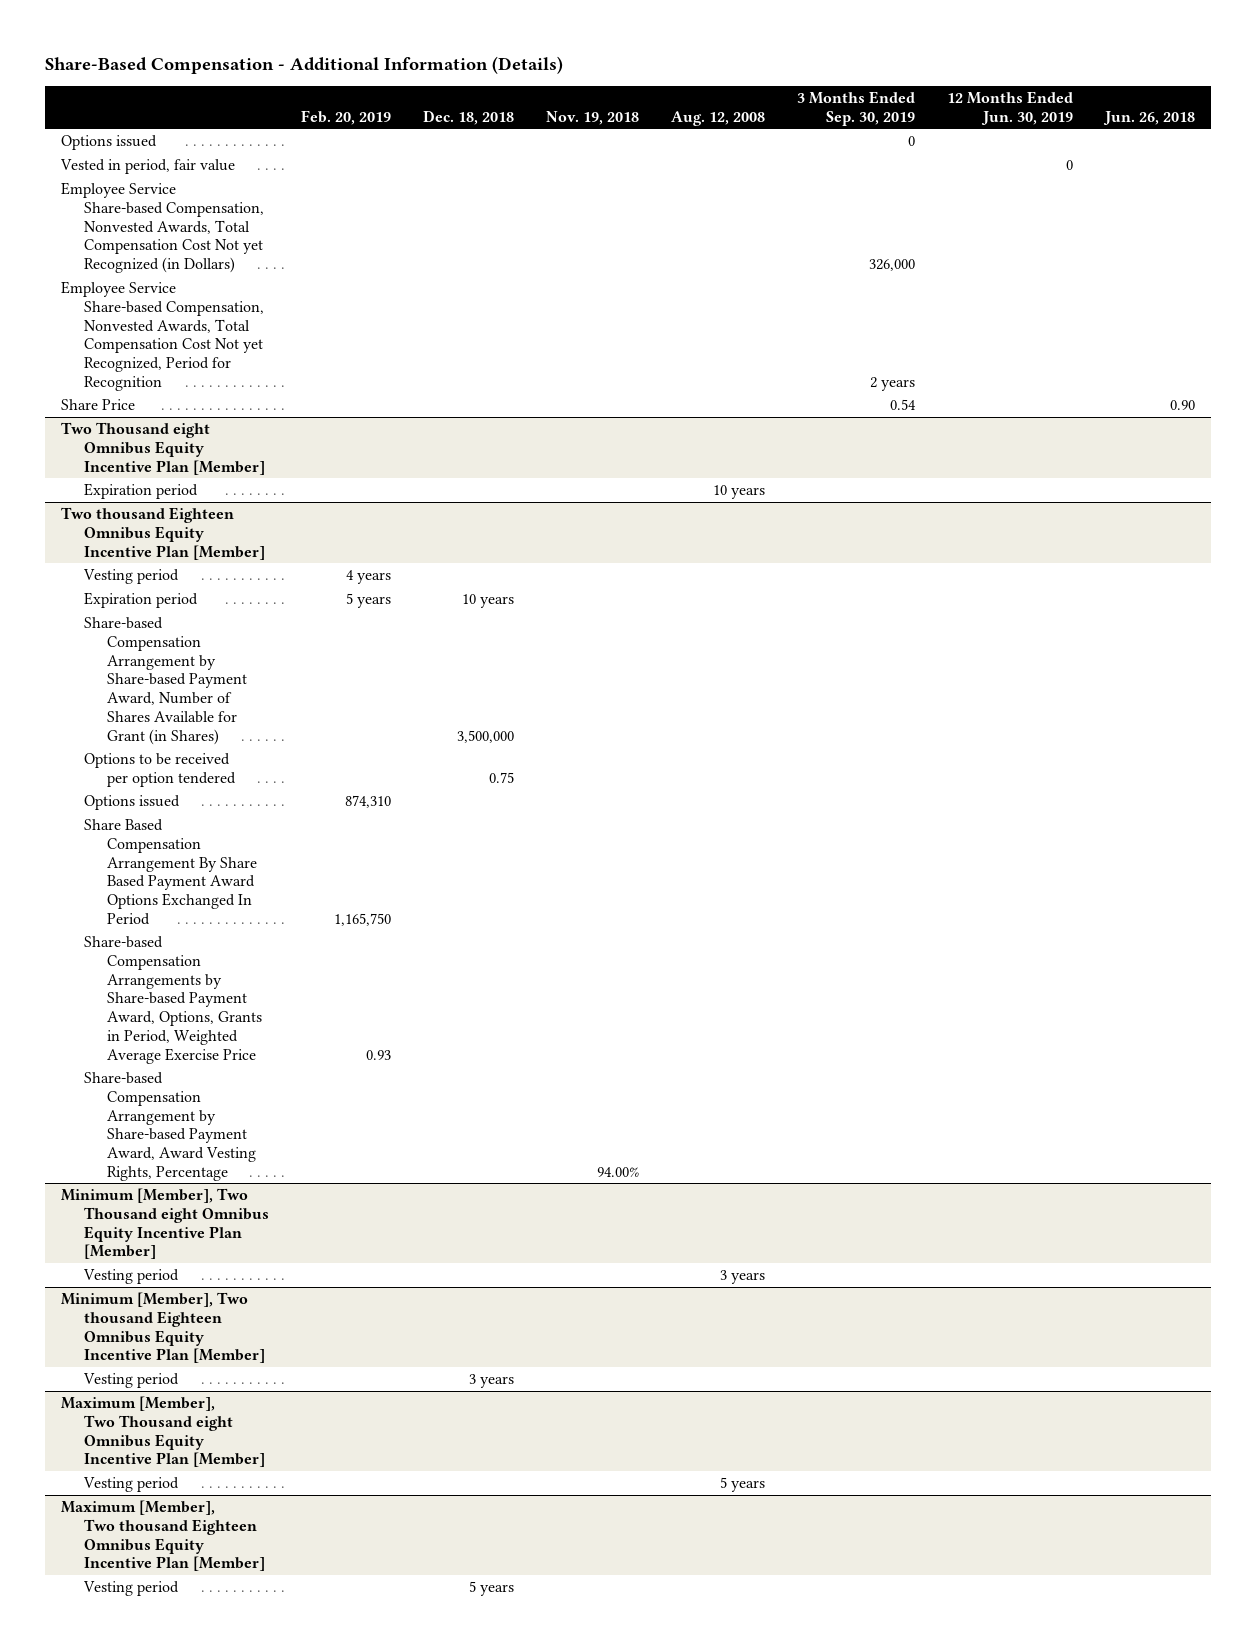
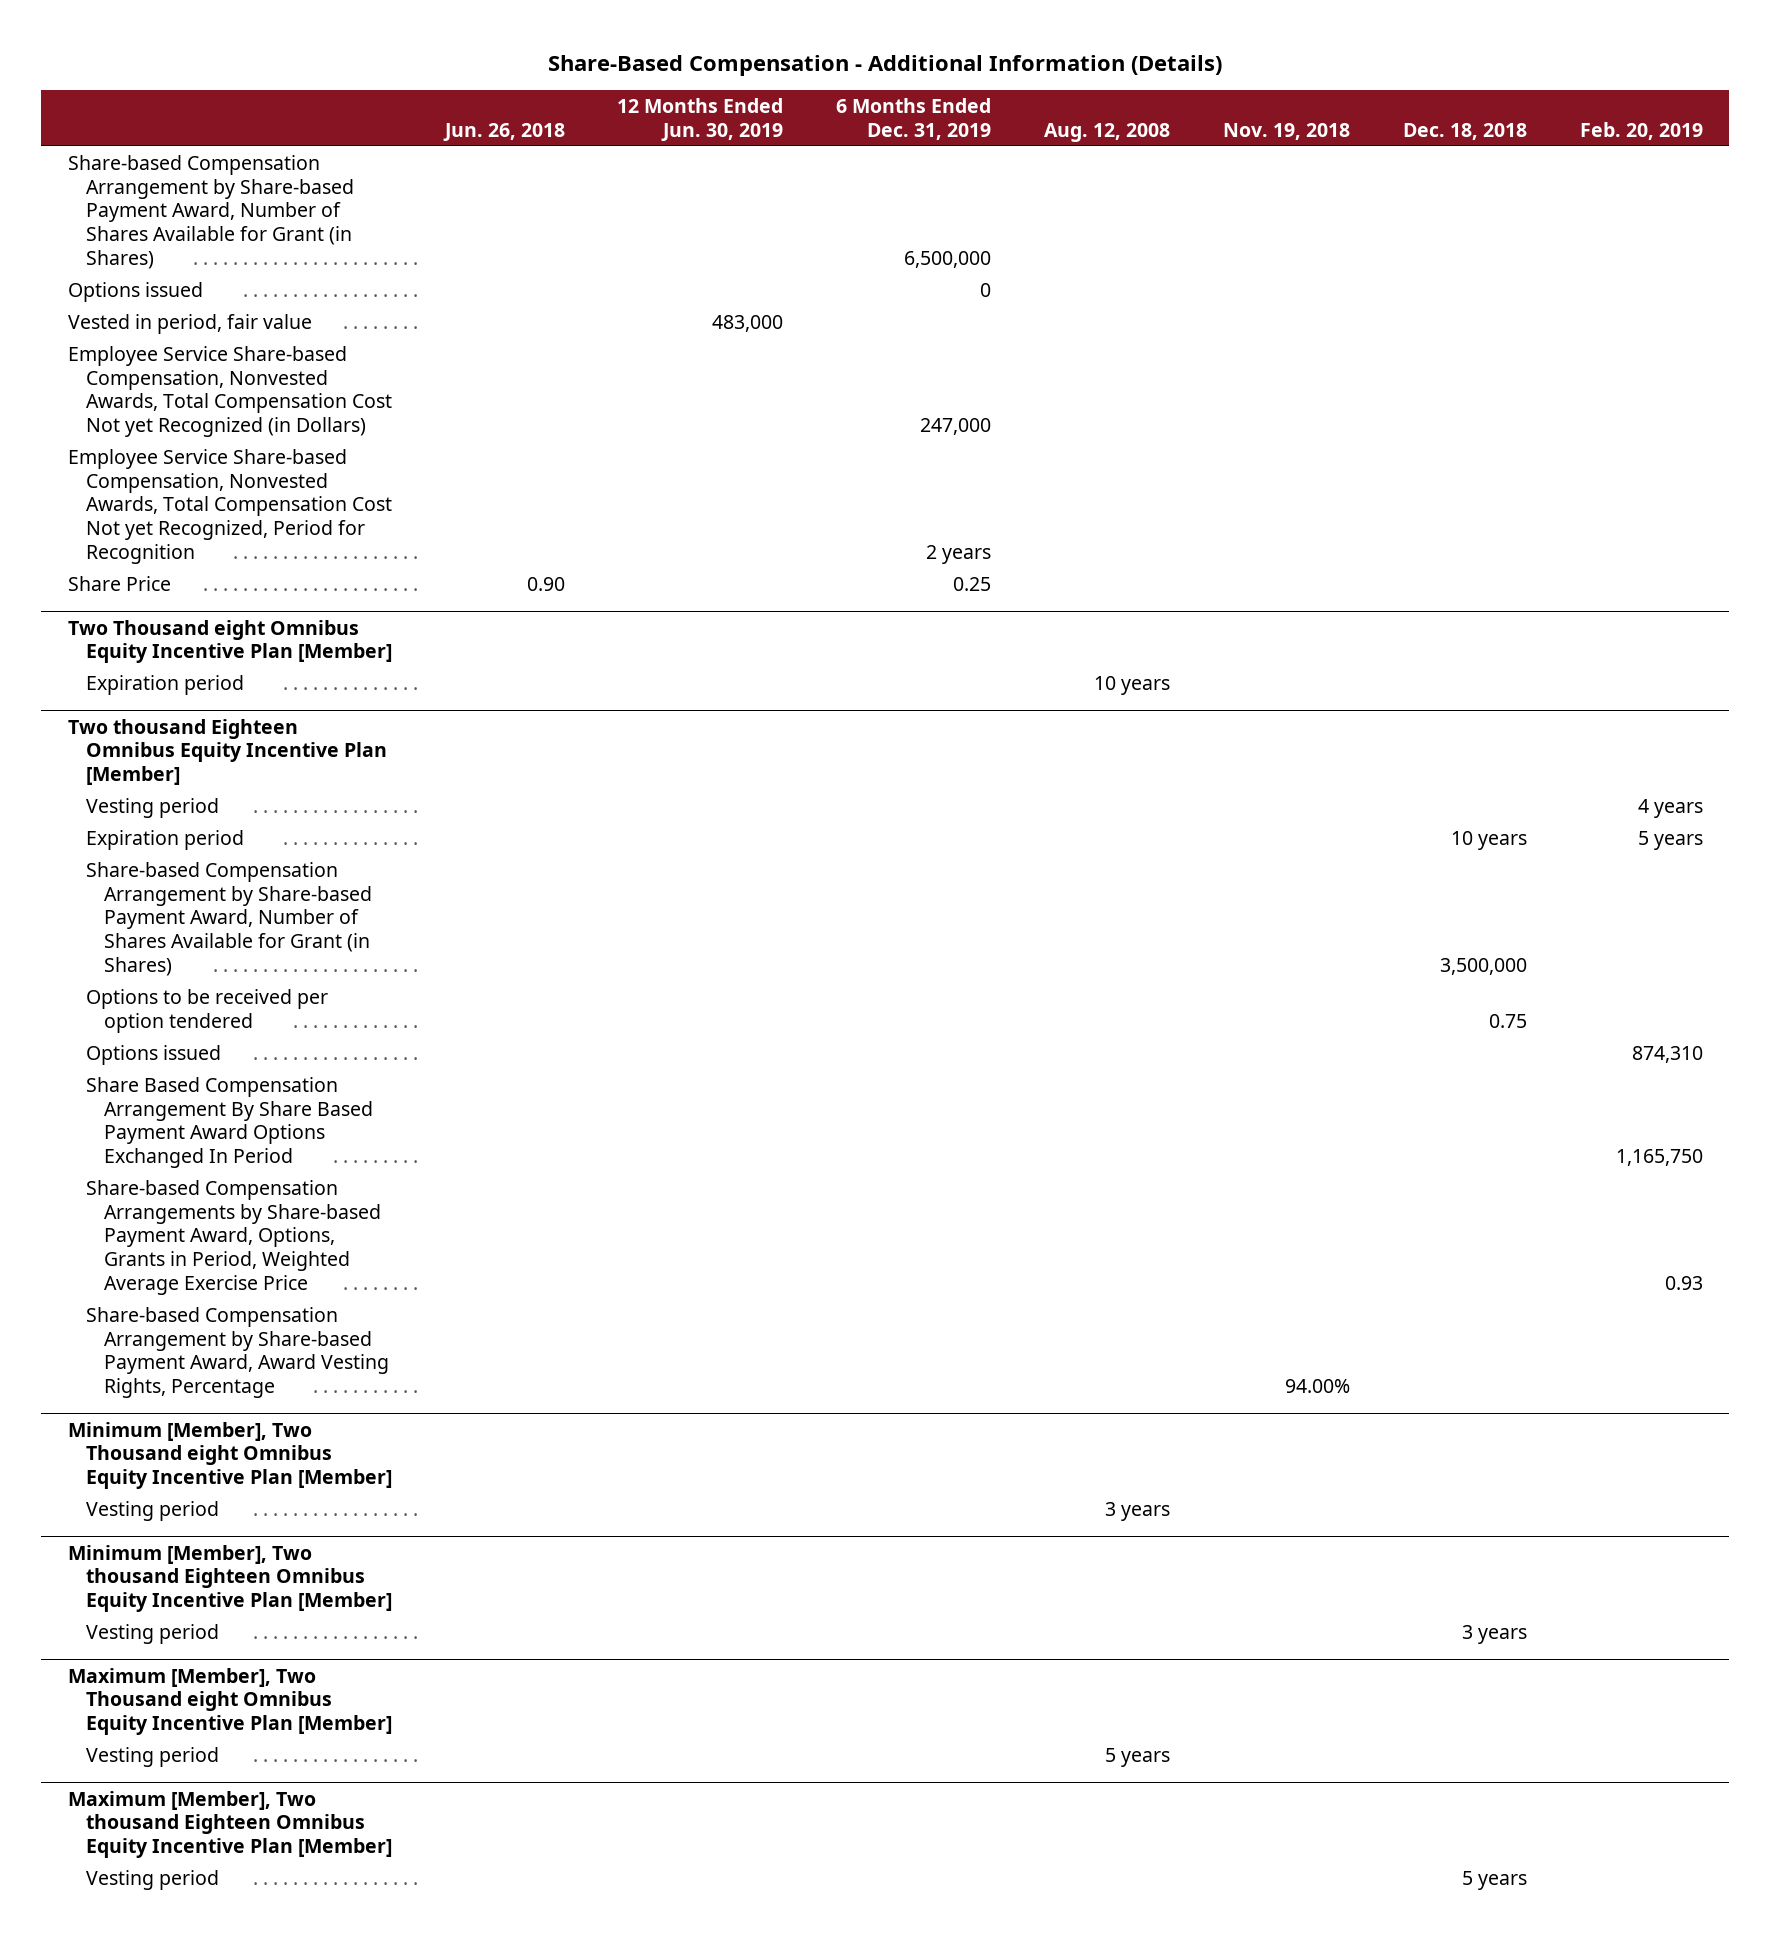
- | Feb. 20, 2019 | Dec. 18, 2018 | Nov. 19, 2018 | Aug. 12, 2008 | 3 Months Ended Sep. 30, 2019 | 12 Months Ended Jun. 30, 2019 | Jun. 26, 2018
+ | Jun. 26, 2018 | 12 Months Ended Jun. 30, 2019 | 6 Months Ended Dec. 31, 2019 | Aug. 12, 2008 | Nov. 19, 2018 | Dec. 18, 2018 | Feb. 20, 2019
+ Share-based Compensation Arrangement by Share-based Payment Award, Number of Shares Available for Grant (in Shares) | | | 6,500,000 | | | |
- Vested in period, fair value | | | | | | 0 |
+ Vested in period, fair value | | 483,000 | | | | |

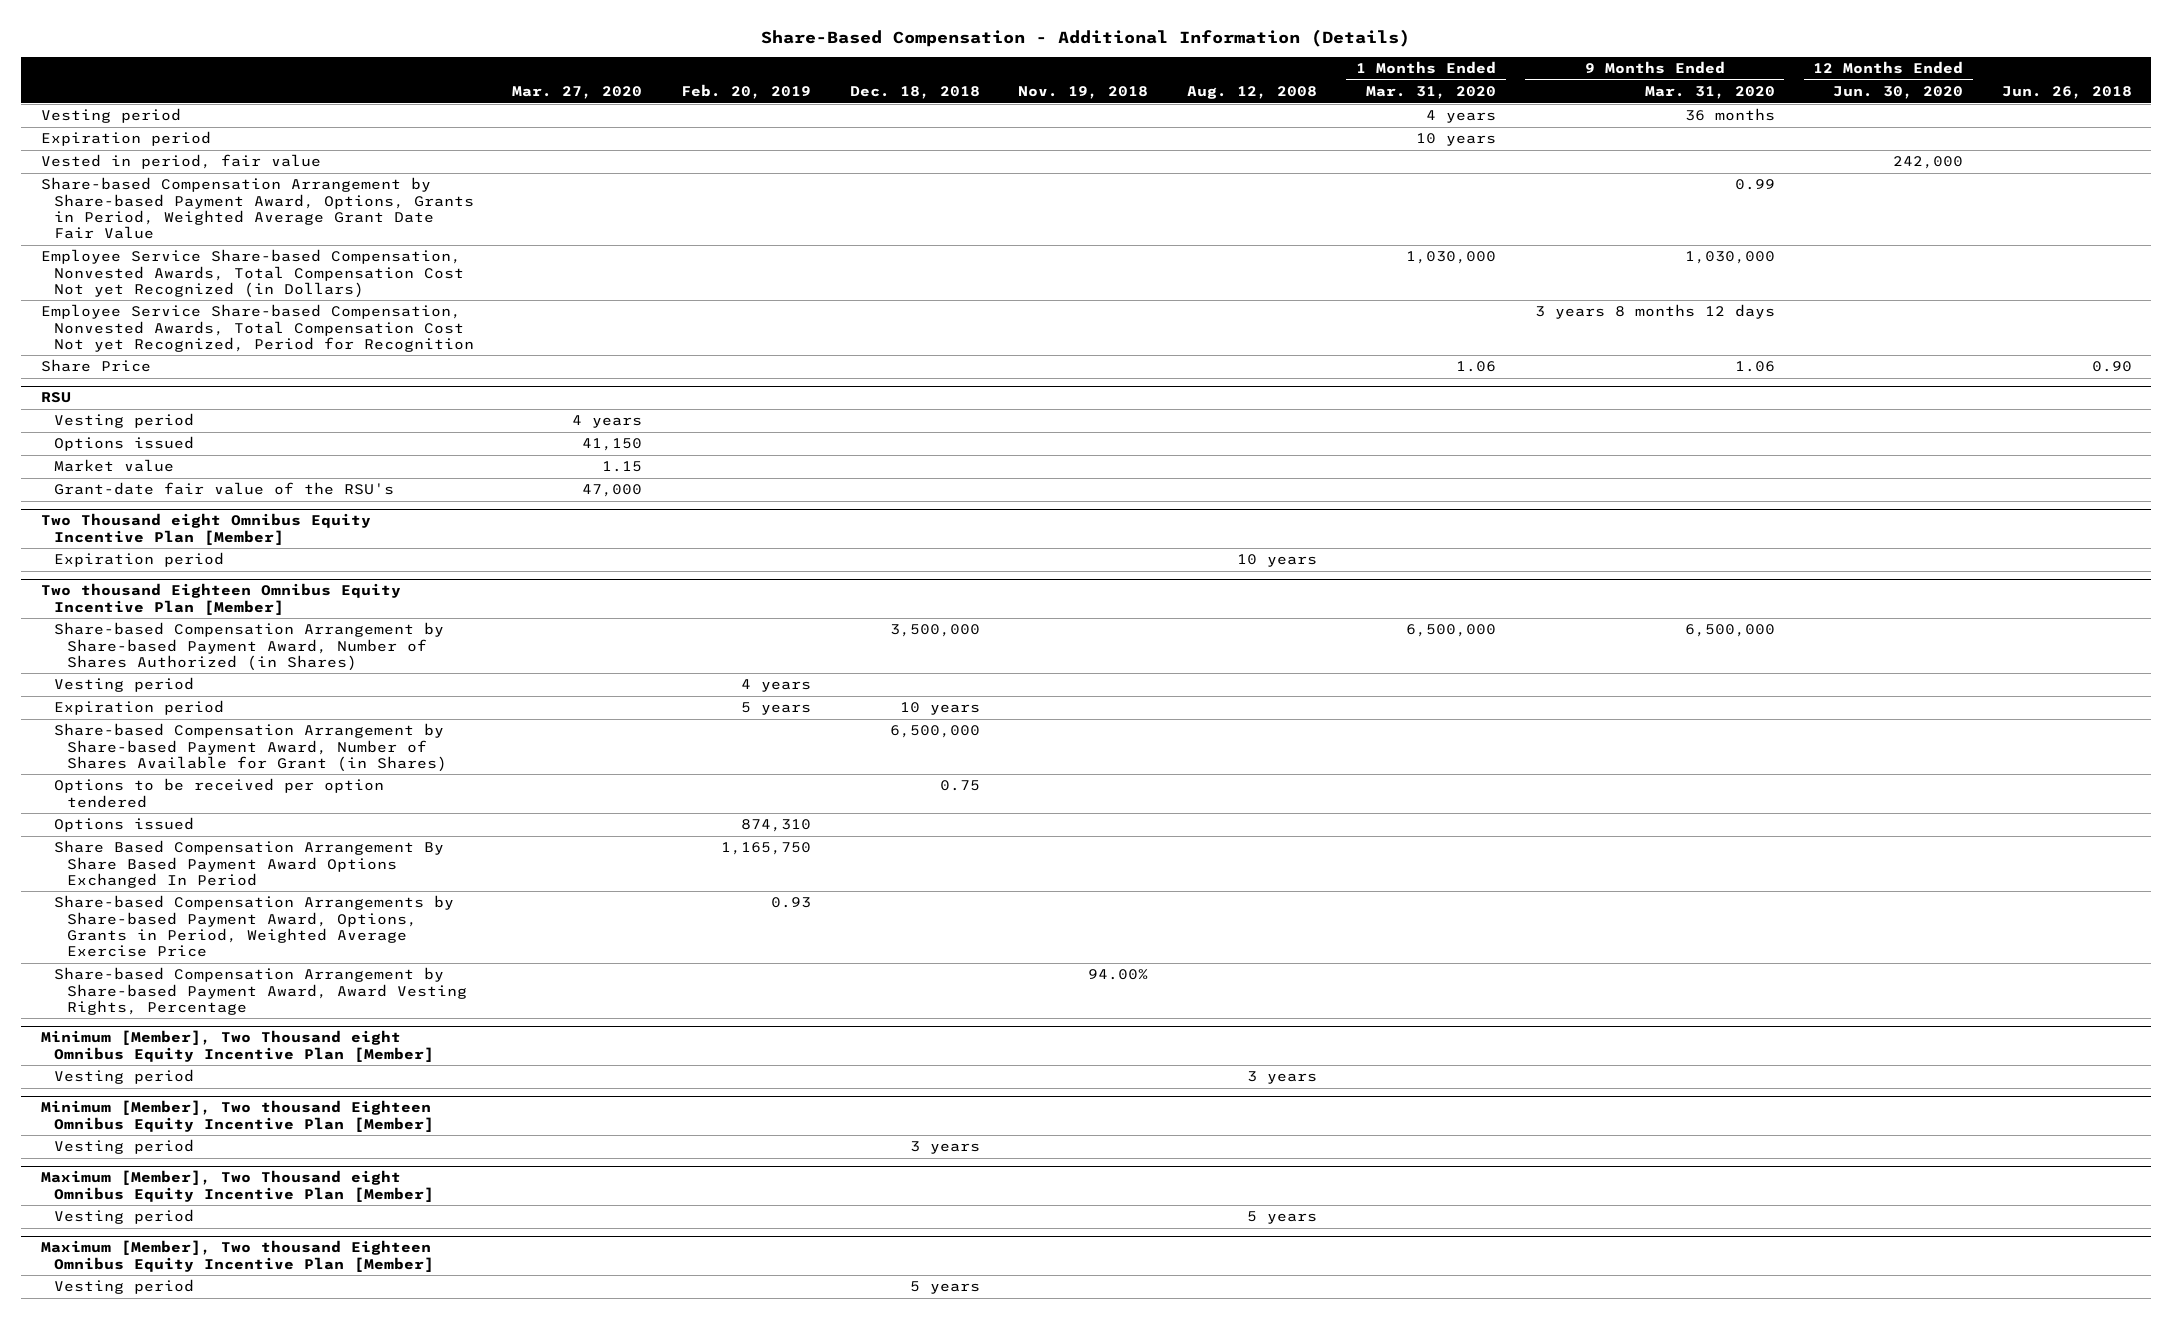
- | Jun. 26, 2018 | 12 Months Ended Jun. 30, 2019 | 6 Months Ended Dec. 31, 2019 | Aug. 12, 2008 | Nov. 19, 2018 | Dec. 18, 2018 | Feb. 20, 2019
+ | Mar. 27, 2020 | Feb. 20, 2019 | Dec. 18, 2018 | Nov. 19, 2018 | Aug. 12, 2008 | 1 Months Ended Mar. 31, 2020 | 9 Months Ended Mar. 31, 2020 | 12 Months Ended Jun. 30, 2020 | Jun. 26, 2018
- Share-based Compensation Arrangement by Share-based Payment Award, Number of Shares Available for Grant (in Shares) | | | 6,500,000 | | | |
- Options issued | | | 0 | | | |
+ Vesting period | | | | | | 4 years | 36 months | |
+ Expiration period | | | | | | 10 years | | |
+ Share-based Compensation Arrangement by Share-based Payment Award, Options, Grants in Period, Weighted Average Grant Date Fair Value | | | | | | | 0.99 | |
+ RSU
+ Vesting period | 4 years | | | | | | | |
+ Options issued | 41,150 | | | | | | | |
+ Market value | 1.15 | | | | | | | |
+ Grant-date fair value of the RSU's | 47,000 | | | | | | | |
@ Two thousand Eighteen Omnibus Equity Incentive Plan [Member]
+ Share-based Compensation Arrangement by Share-based Payment Award, Number of Shares Authorized (in Shares) | | | 3,500,000 | | | 6,500,000 | 6,500,000 | |
- Share-based Compensation Arrangement by Share-based Payment Award, Number of Shares Available for Grant (in Shares) | | | | | | 3,500,000 |
+ Share-based Compensation Arrangement by Share-based Payment Award, Number of Shares Available for Grant (in Shares) | | | 6,500,000 | | | | | |

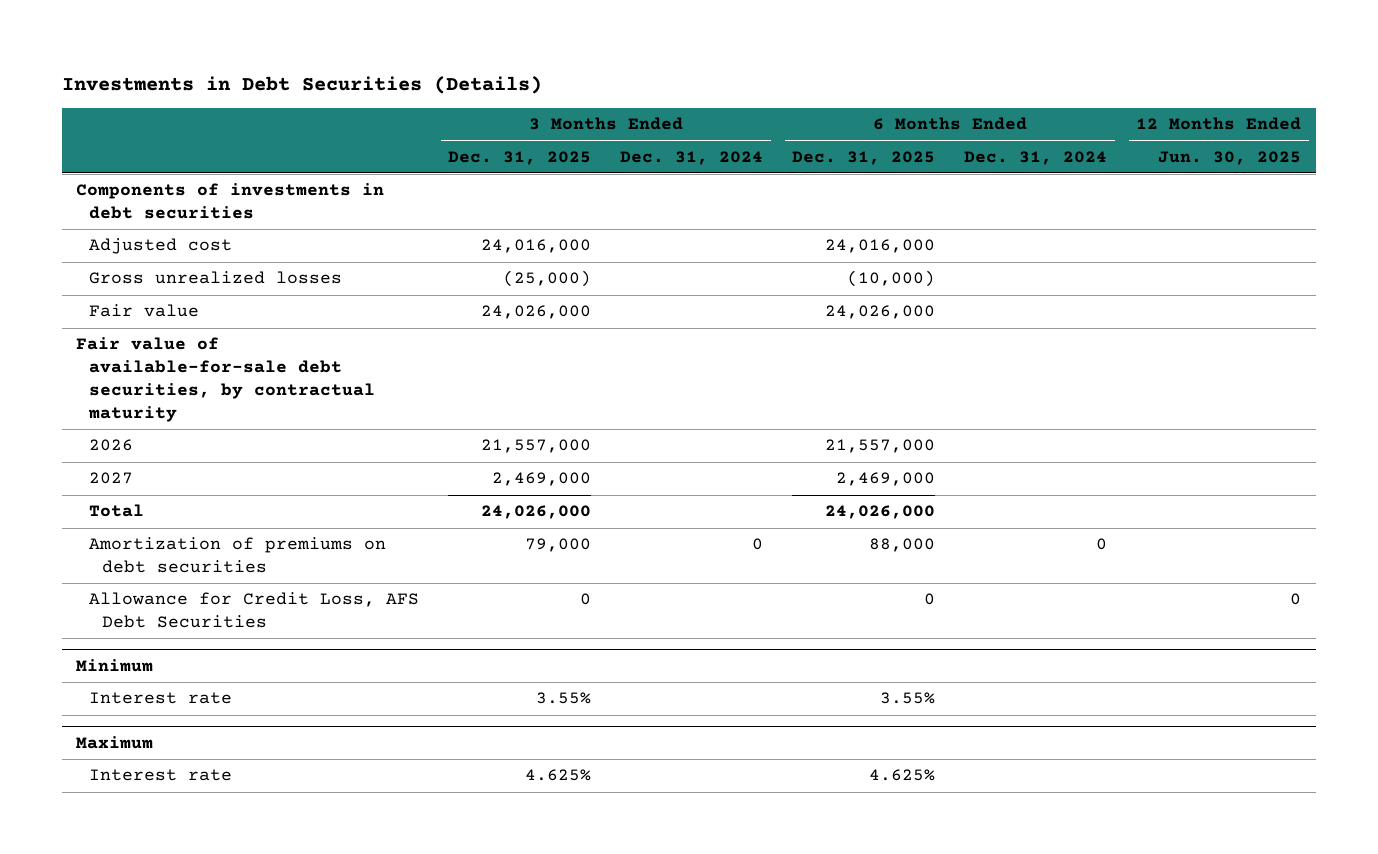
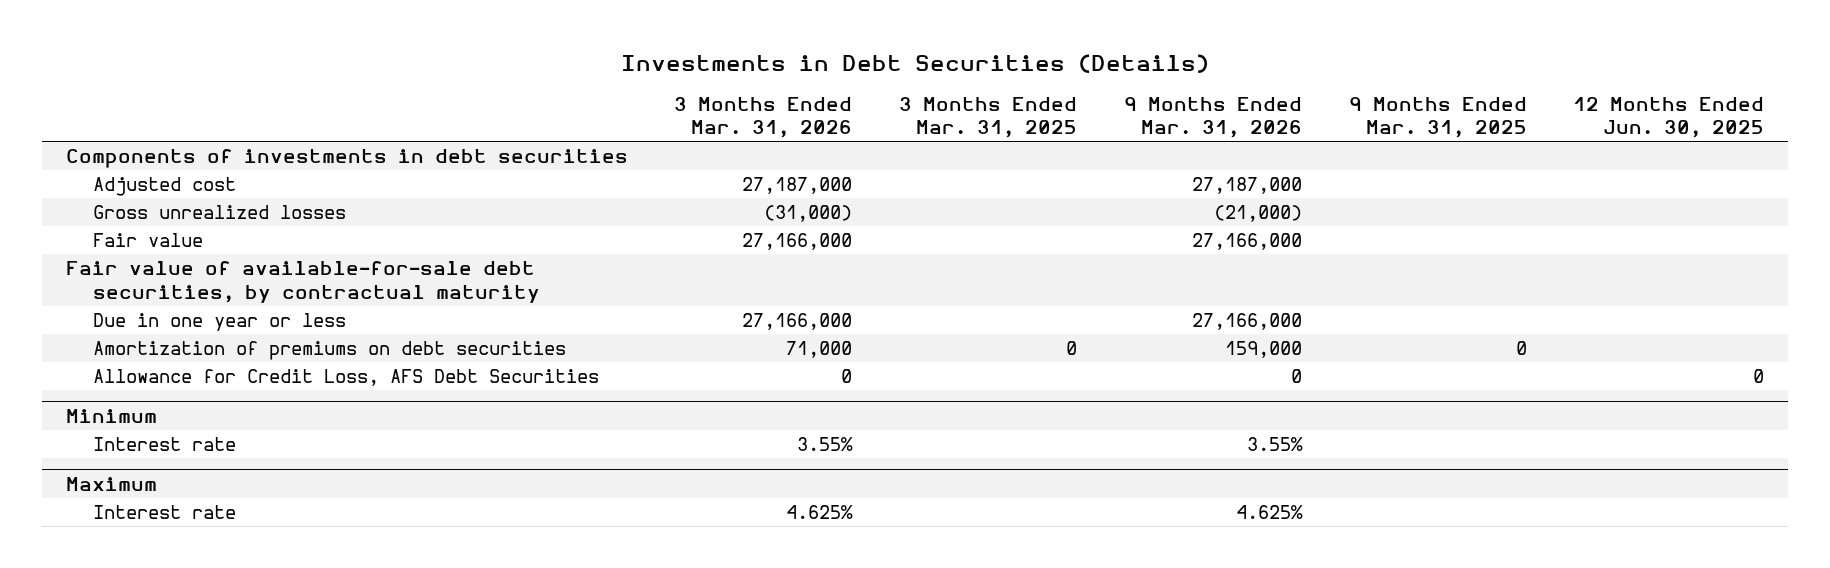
- | 3 Months Ended Dec. 31, 2025 | 3 Months Ended Dec. 31, 2024 | 6 Months Ended Dec. 31, 2025 | 6 Months Ended Dec. 31, 2024 | 12 Months Ended Jun. 30, 2025
+ | 3 Months Ended Mar. 31, 2026 | 3 Months Ended Mar. 31, 2025 | 9 Months Ended Mar. 31, 2026 | 9 Months Ended Mar. 31, 2025 | 12 Months Ended Jun. 30, 2025
- 2026 | 21,557,000 | | 21,557,000 | |
- 2027 | 2,469,000 | | 2,469,000 | |
- Total | 24,026,000 | | 24,026,000 | |
+ Due in one year or less | 27,166,000 | | 27,166,000 | |

